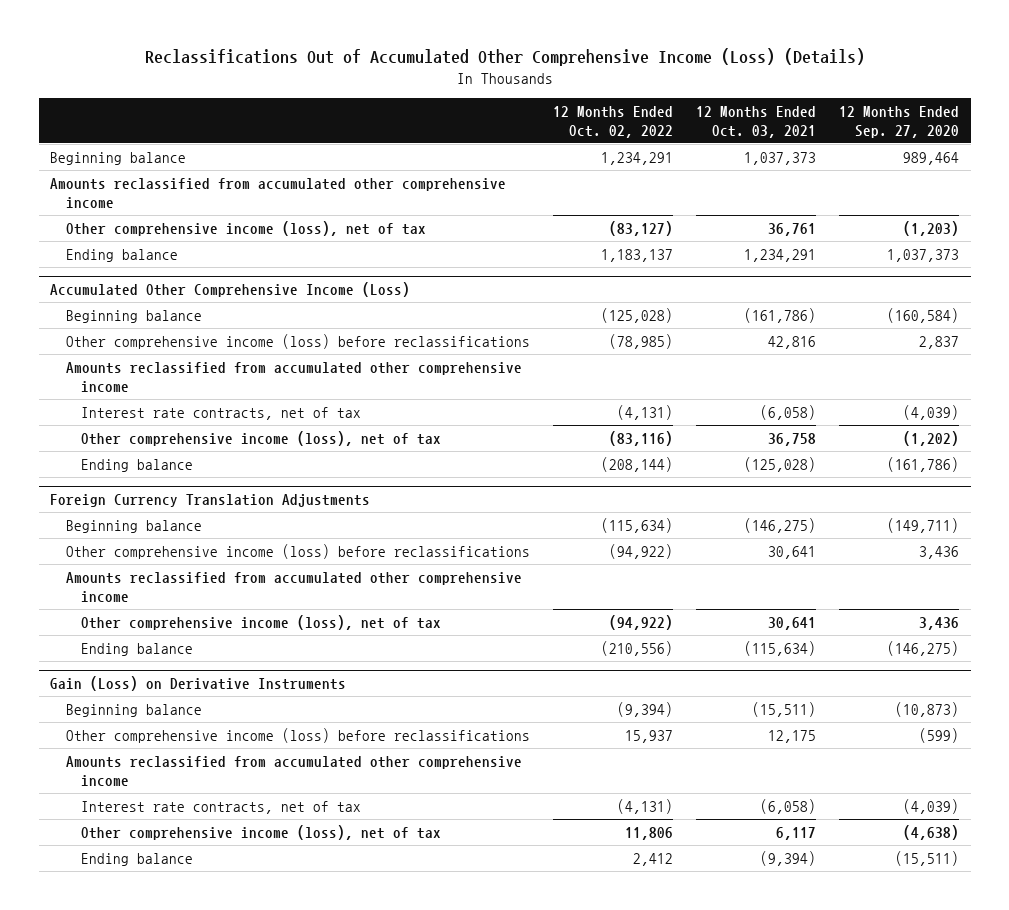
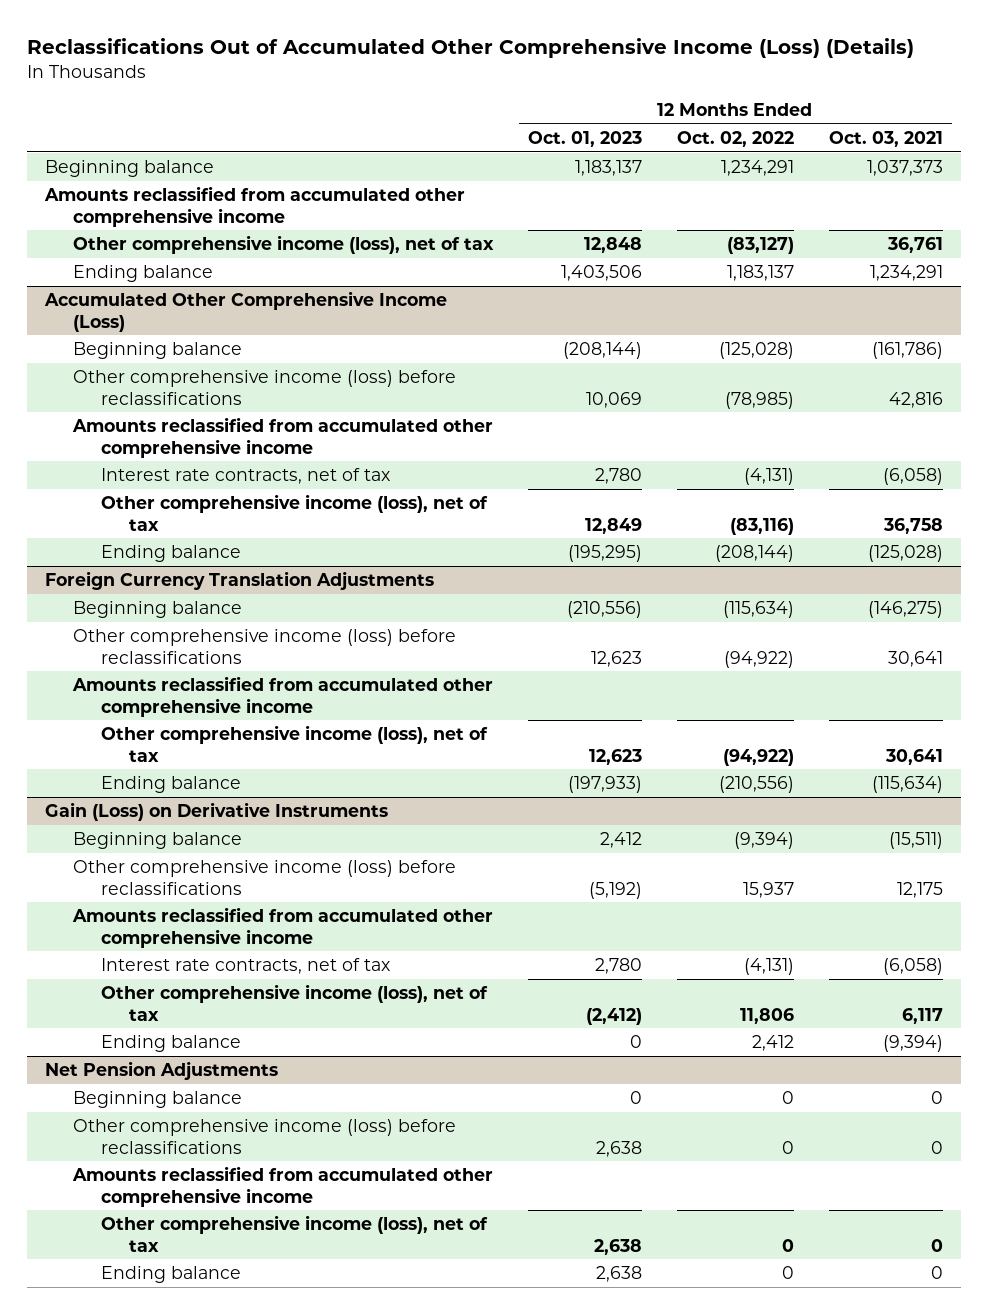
- | 12 Months Ended Oct. 02, 2022 | 12 Months Ended Oct. 03, 2021 | 12 Months Ended Sep. 27, 2020
+ | 12 Months Ended Oct. 01, 2023 | 12 Months Ended Oct. 02, 2022 | 12 Months Ended Oct. 03, 2021
+ Net Pension Adjustments
+ Beginning balance | 0 | 0 | 0
+ Other comprehensive income (loss) before reclassifications | 2,638 | 0 | 0
+ Amounts reclassified from accumulated other comprehensive income
+ Other comprehensive income (loss), net of tax | 2,638 | 0 | 0
+ Ending balance | 2,638 | 0 | 0

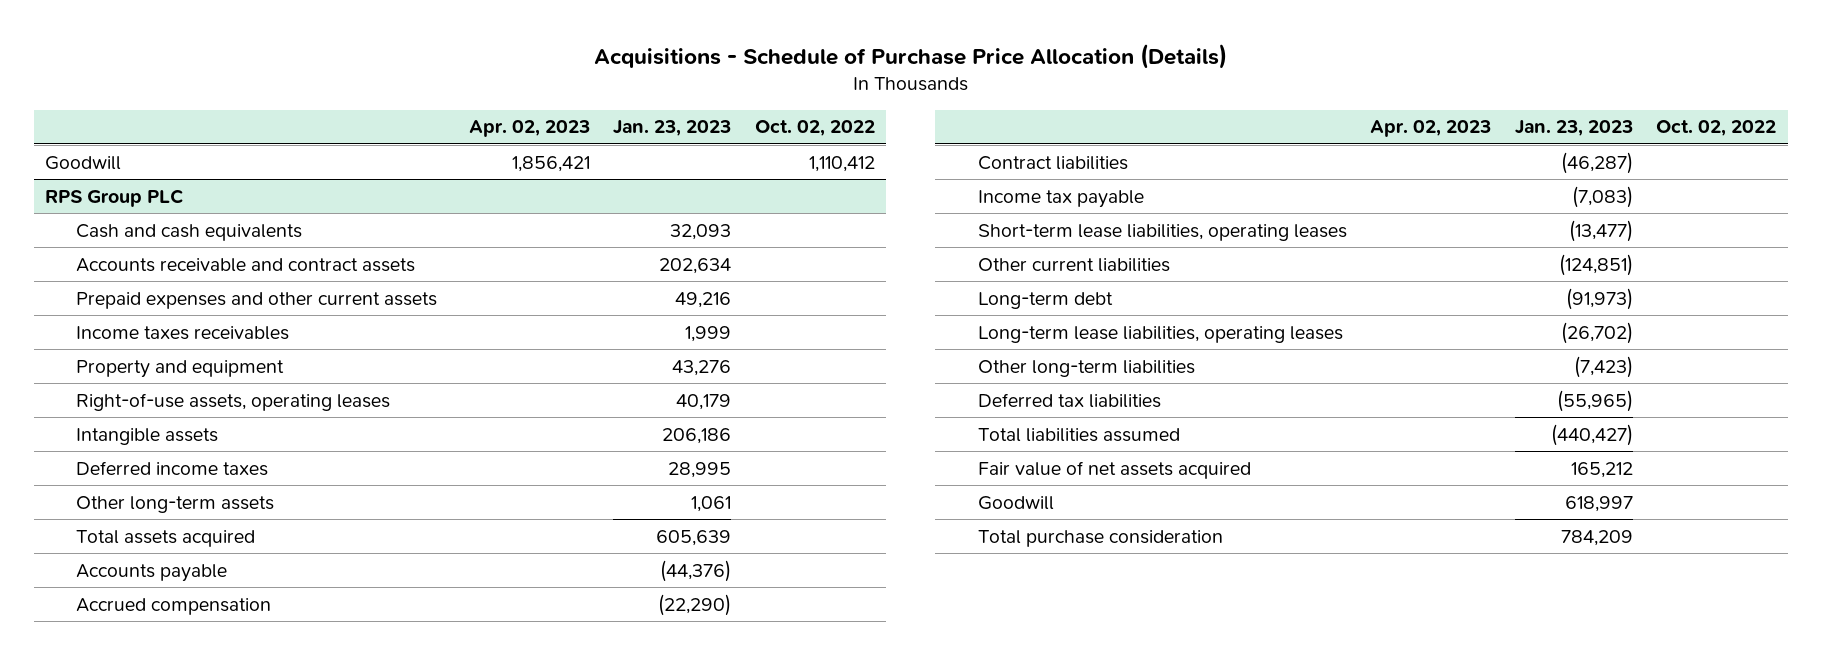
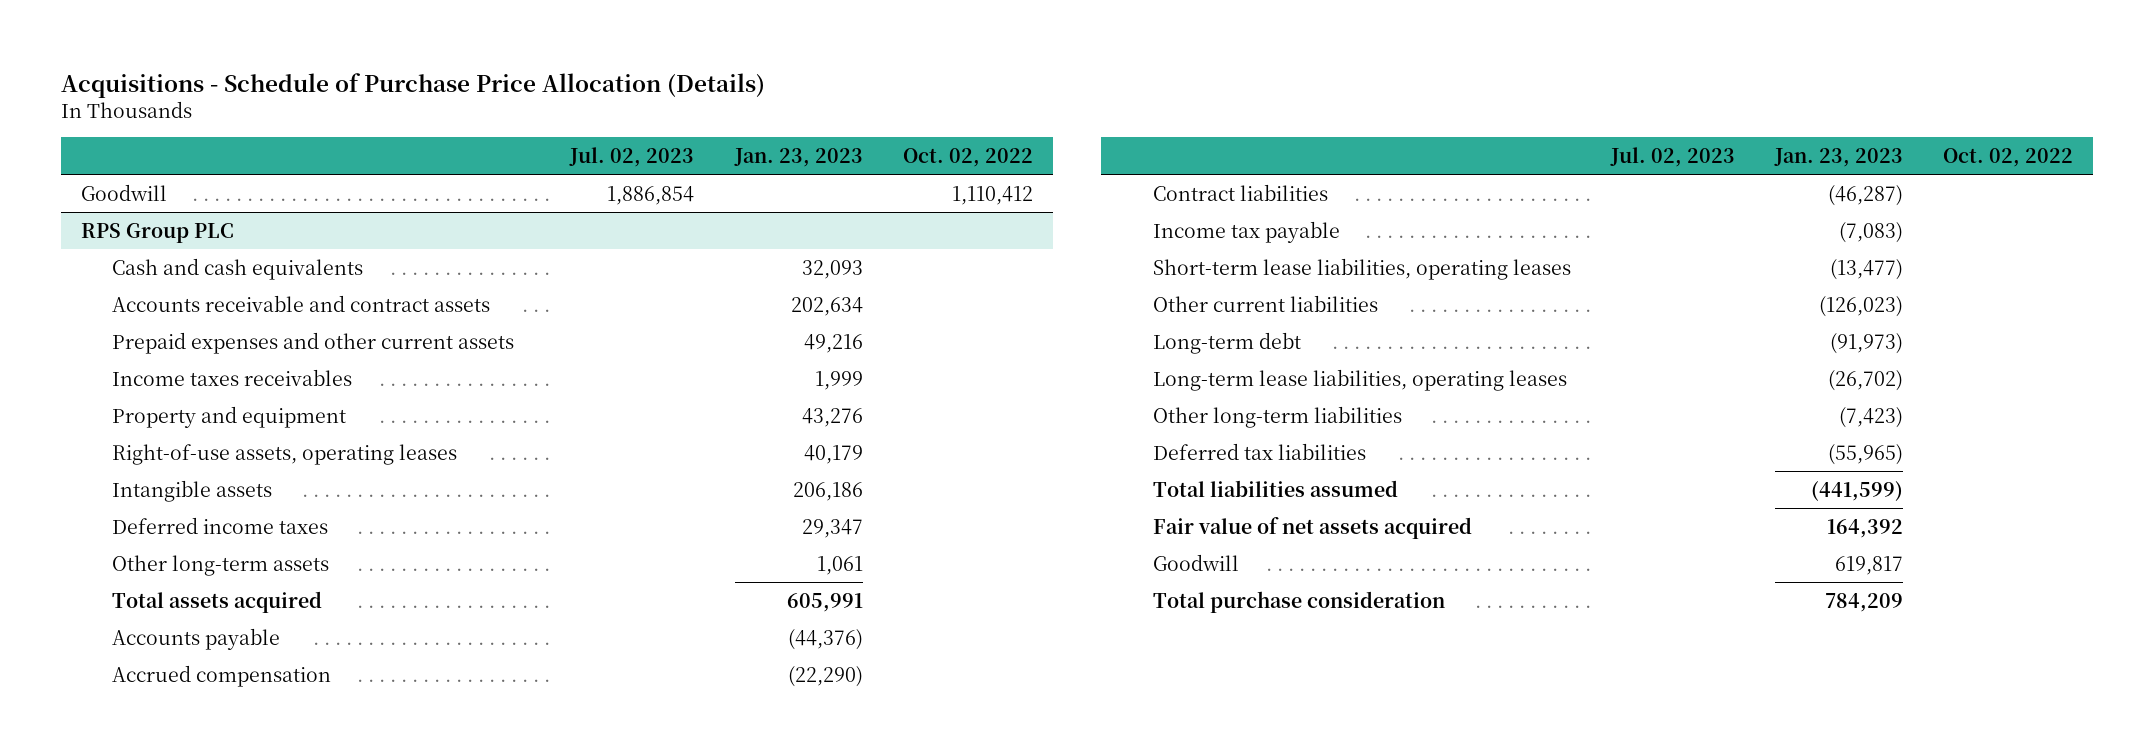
- | Apr. 02, 2023 | Jan. 23, 2023 | Oct. 02, 2022
+ | Jul. 02, 2023 | Jan. 23, 2023 | Oct. 02, 2022
@ RPS Group PLC
- Deferred income taxes | | 28,995 |
+ Deferred income taxes | | 29,347 |
- Total assets acquired | | 605,639 |
+ Total assets acquired | | 605,991 |
- Other current liabilities | | (124,851) |
+ Other current liabilities | | (126,023) |
- Total liabilities assumed | | (440,427) |
- Fair value of net assets acquired | | 165,212 |
- Goodwill | | 618,997 |
+ Total liabilities assumed | | (441,599) |
+ Fair value of net assets acquired | | 164,392 |
+ Goodwill | | 619,817 |

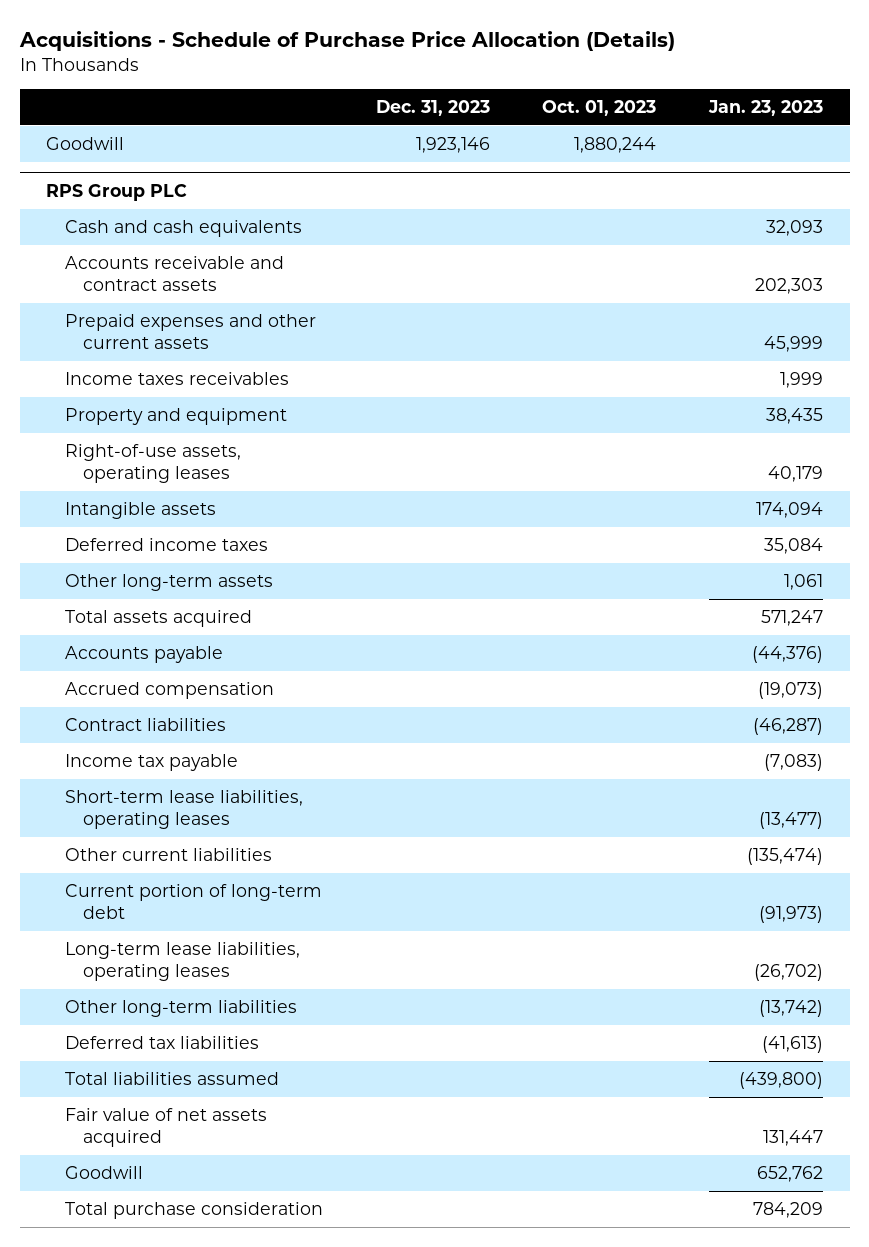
- | Jul. 02, 2023 | Jan. 23, 2023 | Oct. 02, 2022
+ | Dec. 31, 2023 | Oct. 01, 2023 | Jan. 23, 2023
@ RPS Group PLC
- Accounts receivable and contract assets | | 202,634 |
- Prepaid expenses and other current assets | | 49,216 |
+ Accounts receivable and contract assets | | | 202,303
+ Prepaid expenses and other current assets | | | 45,999
- Property and equipment | | 43,276 |
+ Property and equipment | | | 38,435
- Intangible assets | | 206,186 |
- Deferred income taxes | | 29,347 |
+ Intangible assets | | | 174,094
+ Deferred income taxes | | | 35,084
- Total assets acquired | | 605,991 |
+ Total assets acquired | | | 571,247
- Accrued compensation | | (22,290) |
+ Accrued compensation | | | (19,073)
- Other current liabilities | | (126,023) |
- Long-term debt | | (91,973) |
+ Other current liabilities | | | (135,474)
+ Current portion of long-term debt | | | (91,973)
- Other long-term liabilities | | (7,423) |
- Deferred tax liabilities | | (55,965) |
- Total liabilities assumed | | (441,599) |
- Fair value of net assets acquired | | 164,392 |
- Goodwill | | 619,817 |
+ Other long-term liabilities | | | (13,742)
+ Deferred tax liabilities | | | (41,613)
+ Total liabilities assumed | | | (439,800)
+ Fair value of net assets acquired | | | 131,447
+ Goodwill | | | 652,762

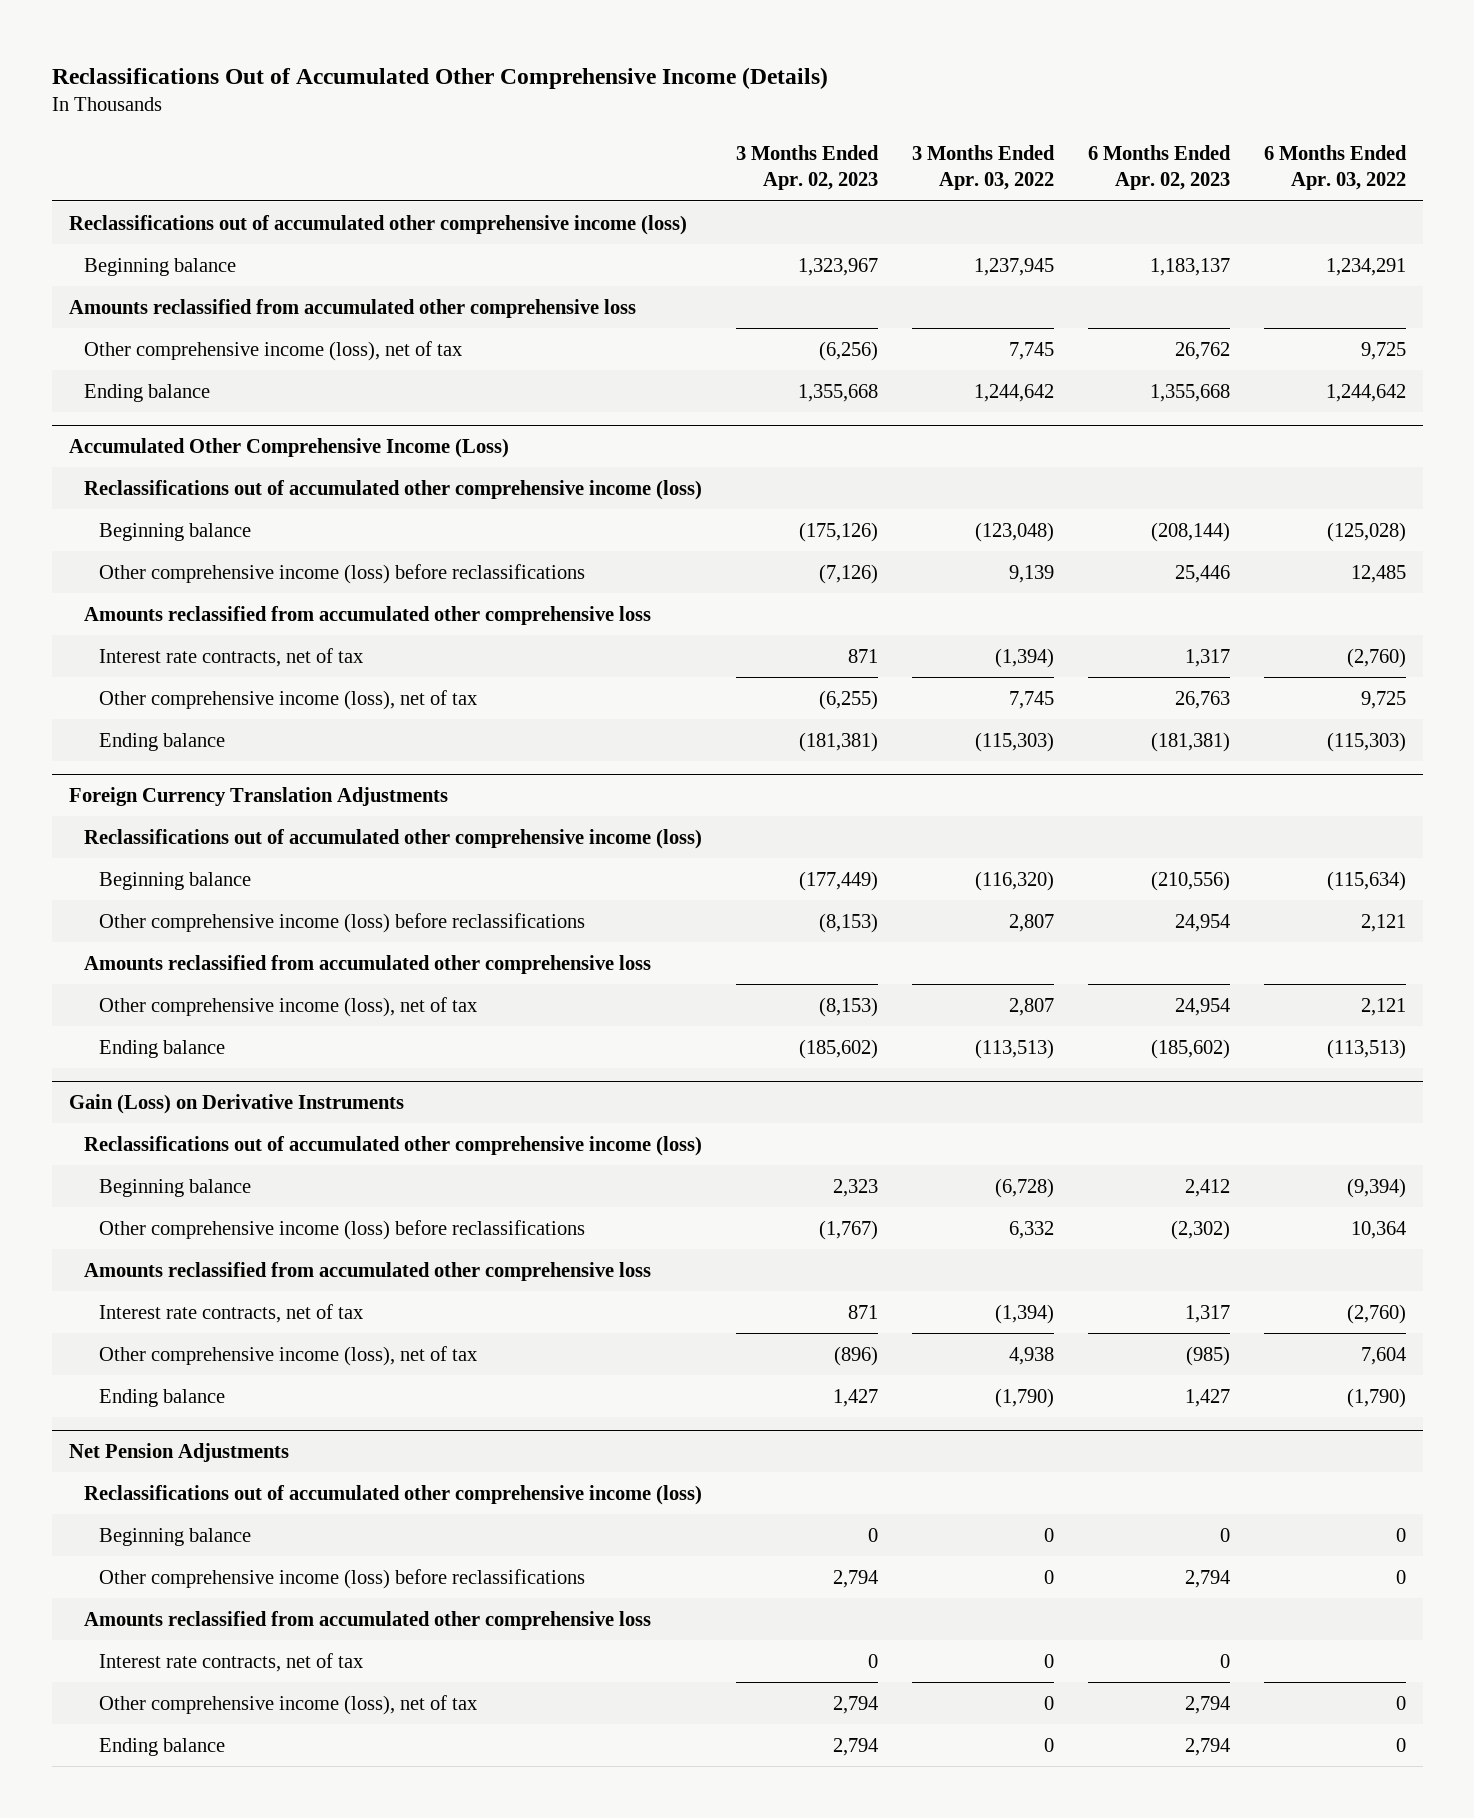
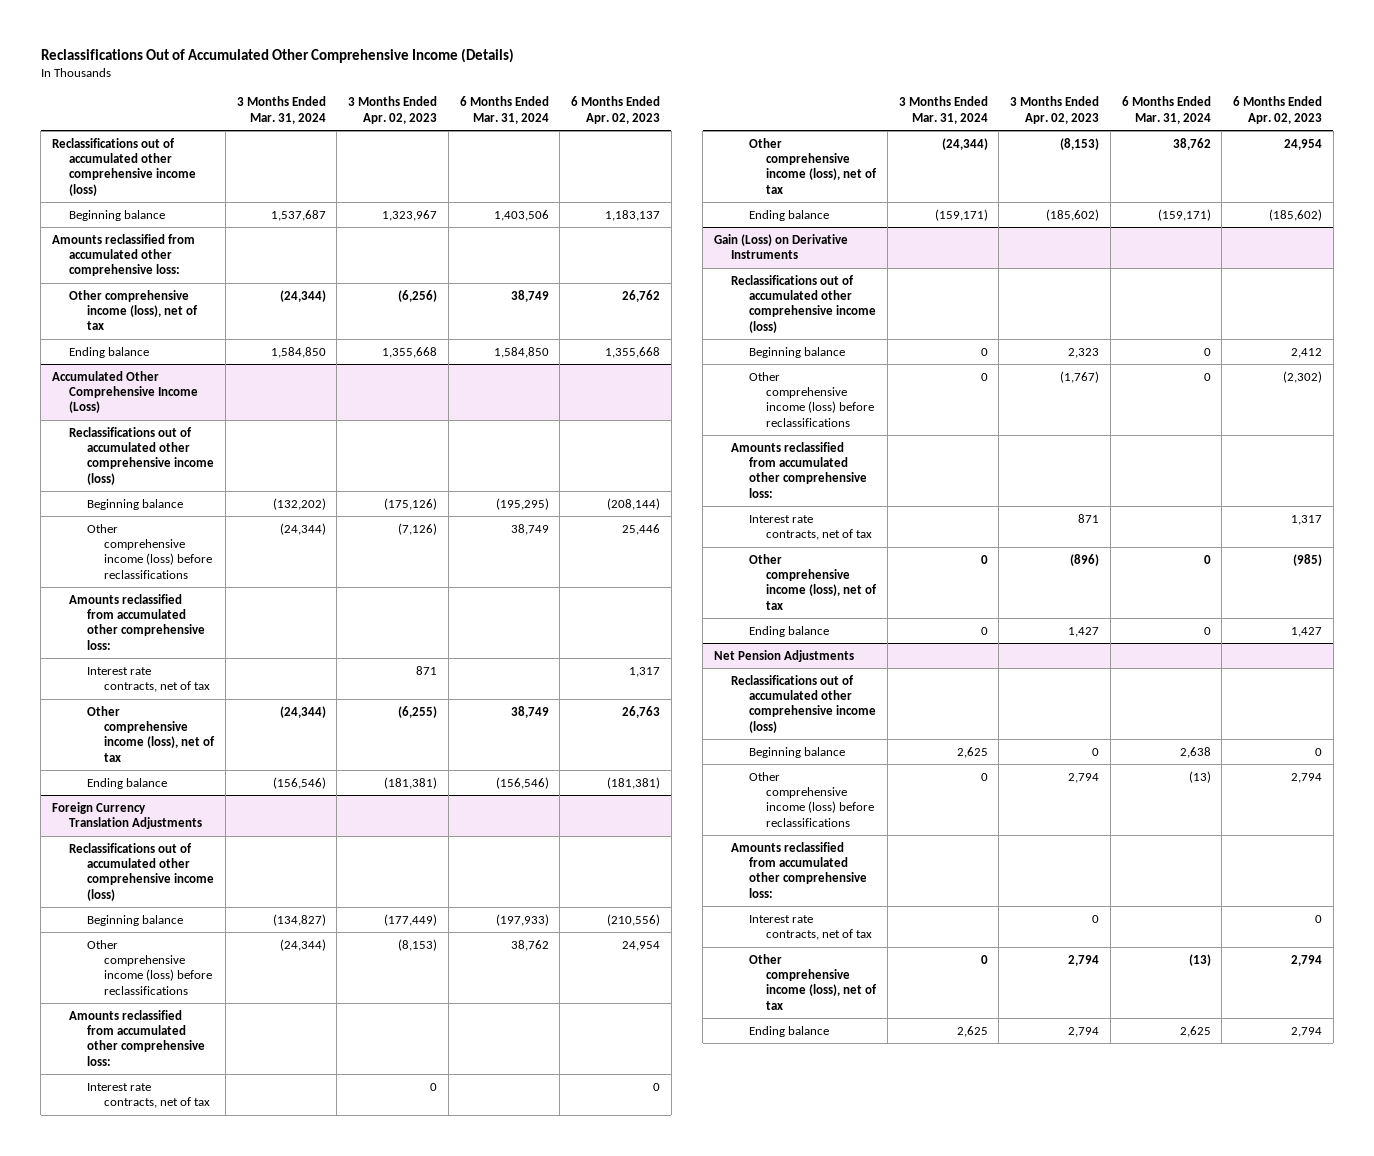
- | 3 Months Ended Apr. 02, 2023 | 3 Months Ended Apr. 03, 2022 | 6 Months Ended Apr. 02, 2023 | 6 Months Ended Apr. 03, 2022
+ | 3 Months Ended Mar. 31, 2024 | 3 Months Ended Apr. 02, 2023 | 6 Months Ended Mar. 31, 2024 | 6 Months Ended Apr. 02, 2023
- Amounts reclassified from accumulated other comprehensive loss
+ Amounts reclassified from accumulated other comprehensive loss:
@ Accumulated Other Comprehensive Income (Loss)
- Amounts reclassified from accumulated other comprehensive loss
+ Amounts reclassified from accumulated other comprehensive loss:
@ Foreign Currency Translation Adjustments
- Amounts reclassified from accumulated other comprehensive loss
+ Amounts reclassified from accumulated other comprehensive loss:
+ Interest rate contracts, net of tax | | 0 | | 0
@ Gain (Loss) on Derivative Instruments
- Amounts reclassified from accumulated other comprehensive loss
+ Amounts reclassified from accumulated other comprehensive loss:
@ Net Pension Adjustments
- Amounts reclassified from accumulated other comprehensive loss
+ Amounts reclassified from accumulated other comprehensive loss:

